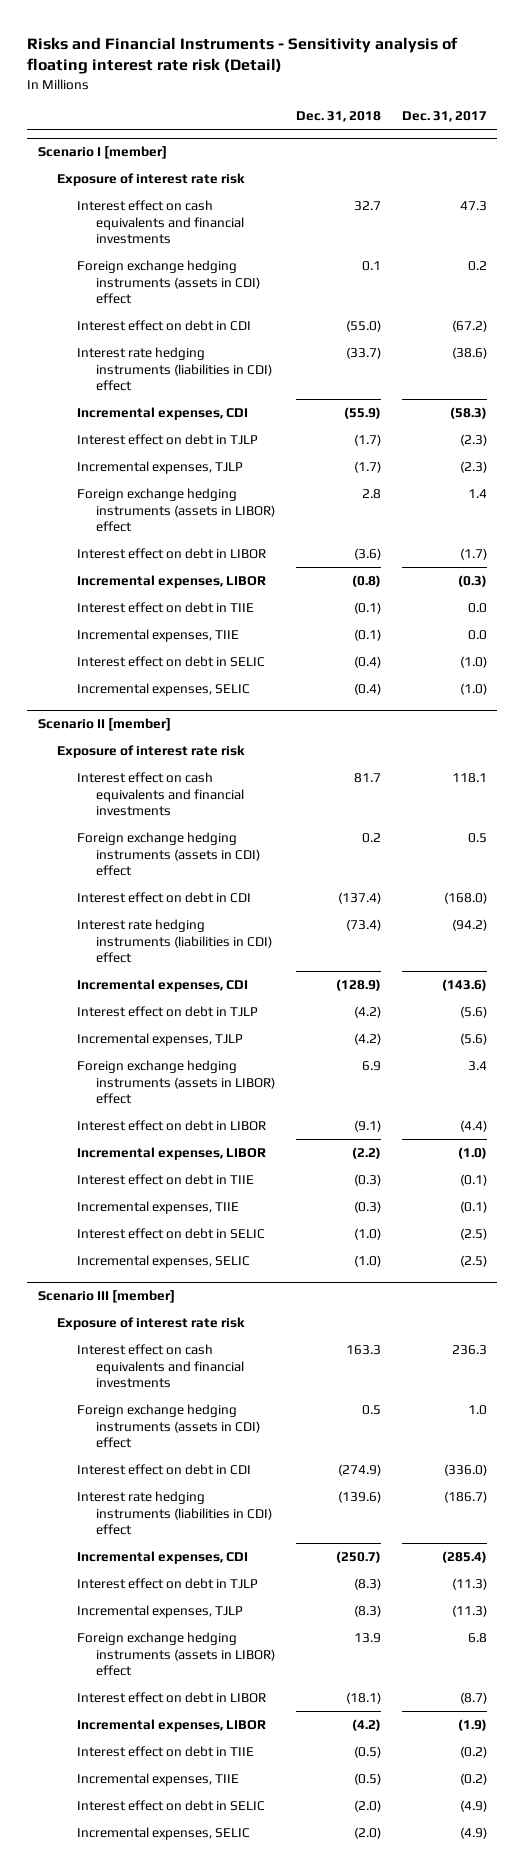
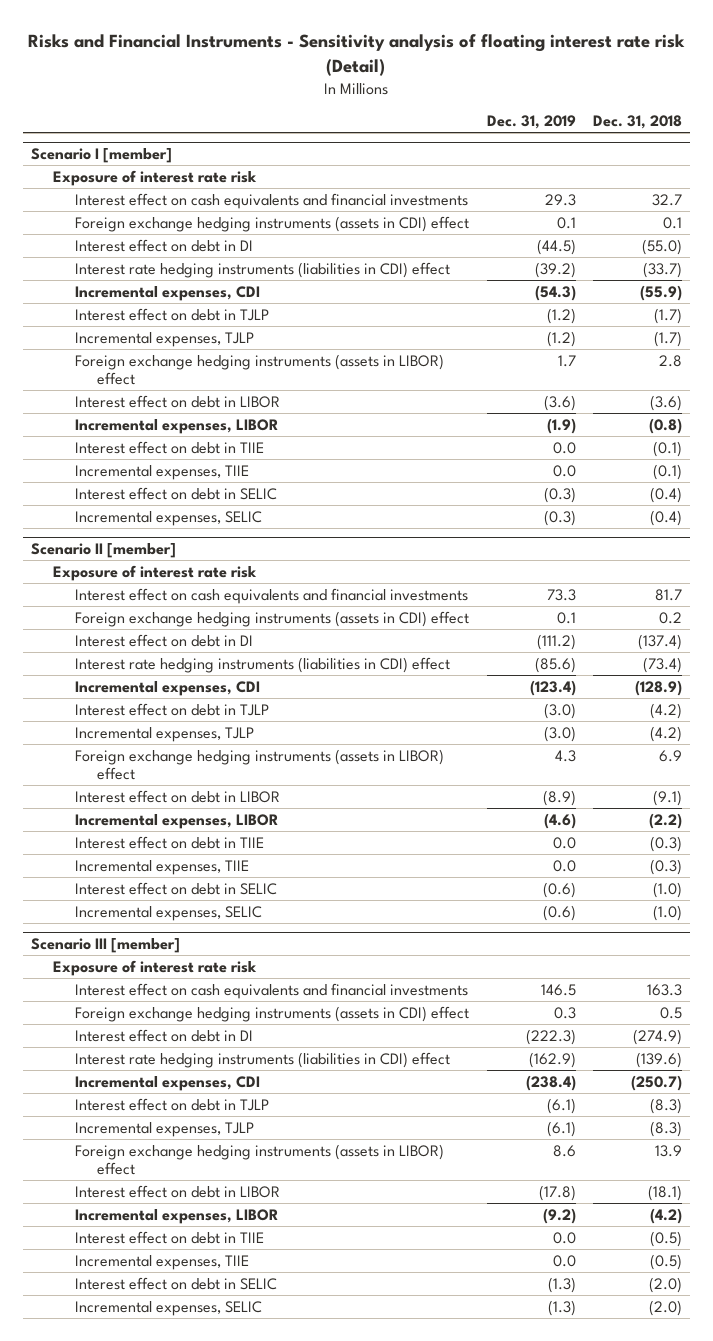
- | Dec. 31, 2018 | Dec. 31, 2017
+ | Dec. 31, 2019 | Dec. 31, 2018
@ Scenario I [member]
- Interest effect on debt in CDI | (55.0) | (67.2)
+ Interest effect on debt in DI | (44.5) | (55.0)
@ Scenario II [member]
- Interest effect on debt in CDI | (137.4) | (168.0)
+ Interest effect on debt in DI | (111.2) | (137.4)
@ Scenario III [member]
- Interest effect on debt in CDI | (274.9) | (336.0)
+ Interest effect on debt in DI | (222.3) | (274.9)

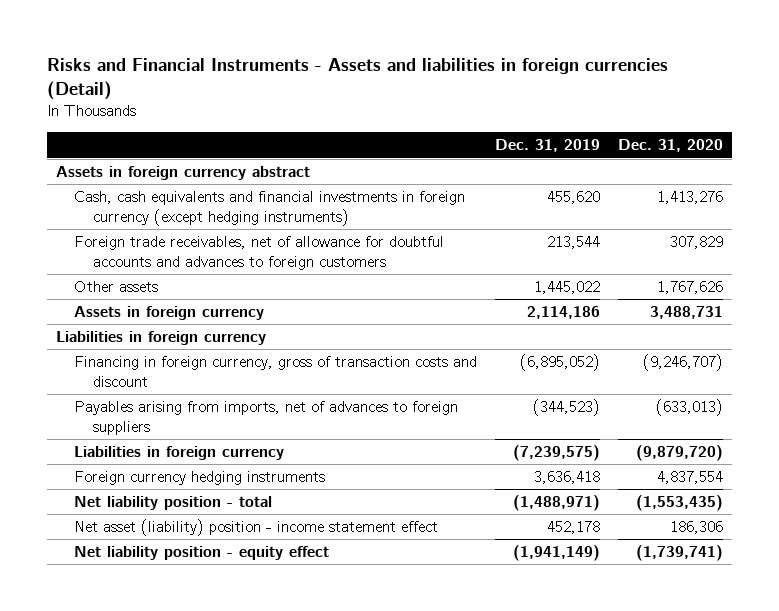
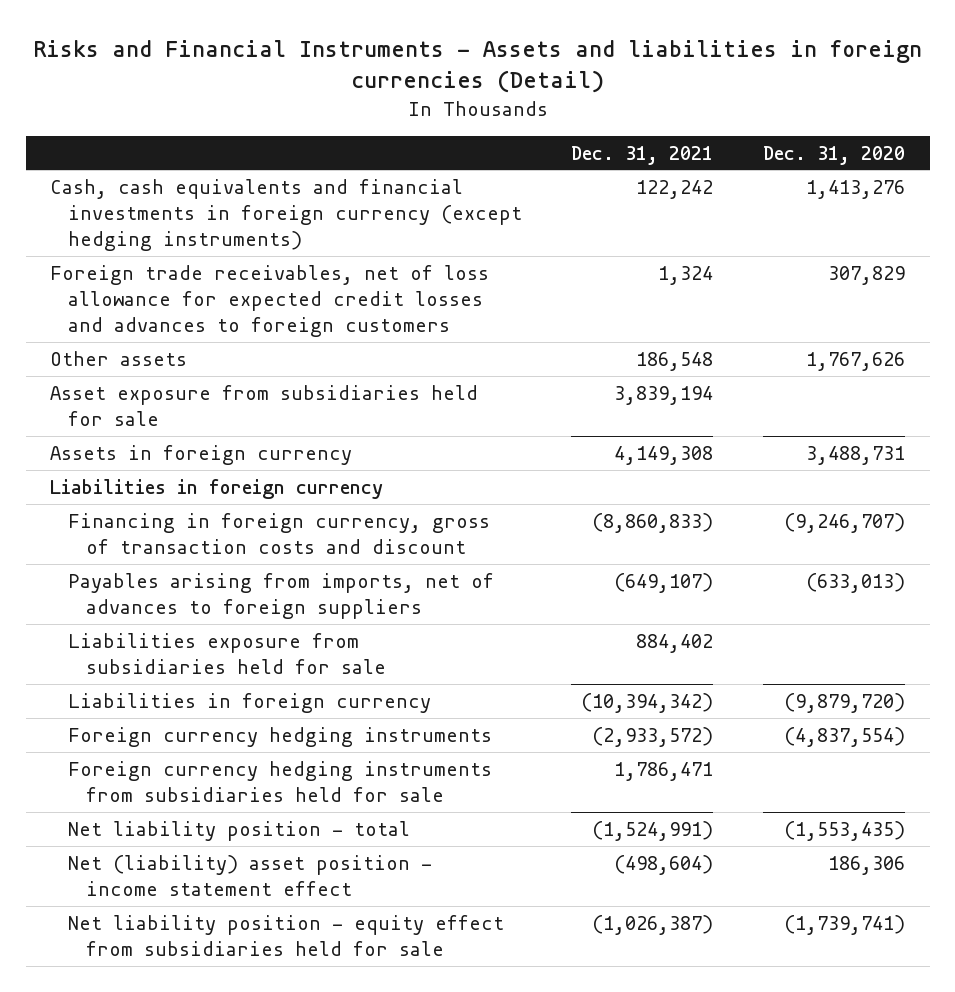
- | Dec. 31, 2019 | Dec. 31, 2020
+ | Dec. 31, 2021 | Dec. 31, 2020
- Assets in foreign currency abstract
- Foreign trade receivables, net of allowance for doubtful accounts and advances to foreign customers | 213,544 | 307,829
+ Foreign trade receivables, net of loss allowance for expected credit losses and advances to foreign customers | 1,324 | 307,829
+ Asset exposure from subsidiaries held for sale | 3,839,194 |
+ Liabilities exposure from subsidiaries held for sale | 884,402 |
- Foreign currency hedging instruments | 3,636,418 | 4,837,554
+ Foreign currency hedging instruments | (2,933,572) | (4,837,554)
+ Foreign currency hedging instruments from subsidiaries held for sale | 1,786,471 |
- Net asset (liability) position - income statement effect | 452,178 | 186,306
- Net liability position - equity effect | (1,941,149) | (1,739,741)
+ Net (liability) asset position - income statement effect | (498,604) | 186,306
+ Net liability position - equity effect from subsidiaries held for sale | (1,026,387) | (1,739,741)

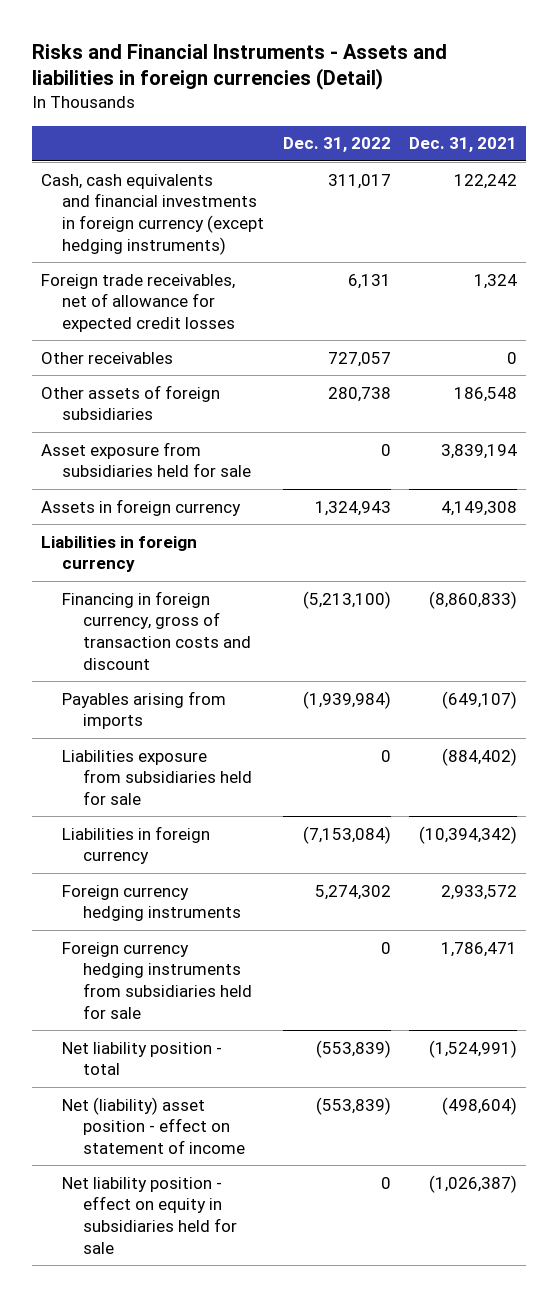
- | Dec. 31, 2021 | Dec. 31, 2020
+ | Dec. 31, 2022 | Dec. 31, 2021
- Foreign trade receivables, net of loss allowance for expected credit losses and advances to foreign customers | 1,324 | 307,829
- Other assets | 186,548 | 1,767,626
+ Foreign trade receivables, net of allowance for expected credit losses | 6,131 | 1,324
+ Other receivables | 727,057 | 0
+ Other assets of foreign subsidiaries | 280,738 | 186,548
- Payables arising from imports, net of advances to foreign suppliers | (649,107) | (633,013)
- Liabilities exposure from subsidiaries held for sale | 884,402 |
+ Payables arising from imports | (1,939,984) | (649,107)
+ Liabilities exposure from subsidiaries held for sale | 0 | (884,402)
- Foreign currency hedging instruments | (2,933,572) | (4,837,554)
+ Foreign currency hedging instruments | 5,274,302 | 2,933,572
- Net (liability) asset position - income statement effect | (498,604) | 186,306
- Net liability position - equity effect from subsidiaries held for sale | (1,026,387) | (1,739,741)
+ Net (liability) asset position - effect on statement of income | (553,839) | (498,604)
+ Net liability position - effect on equity in subsidiaries held for sale | 0 | (1,026,387)

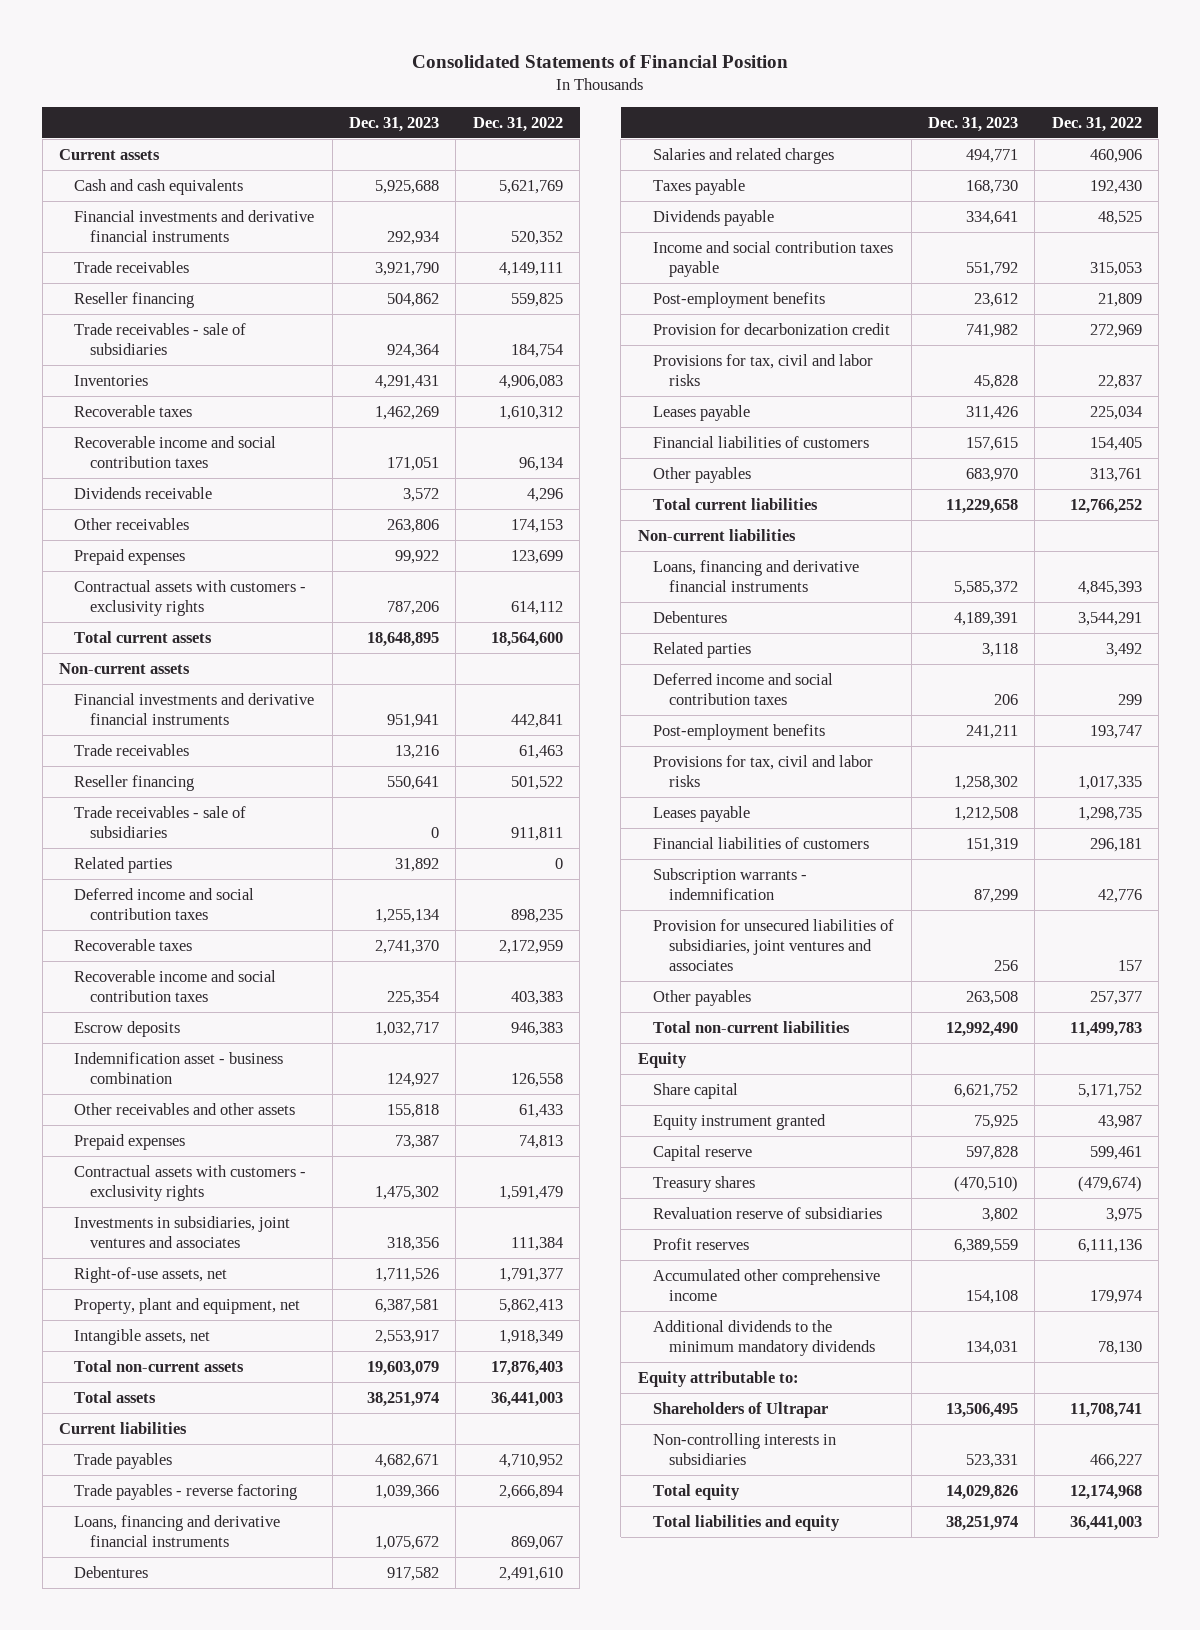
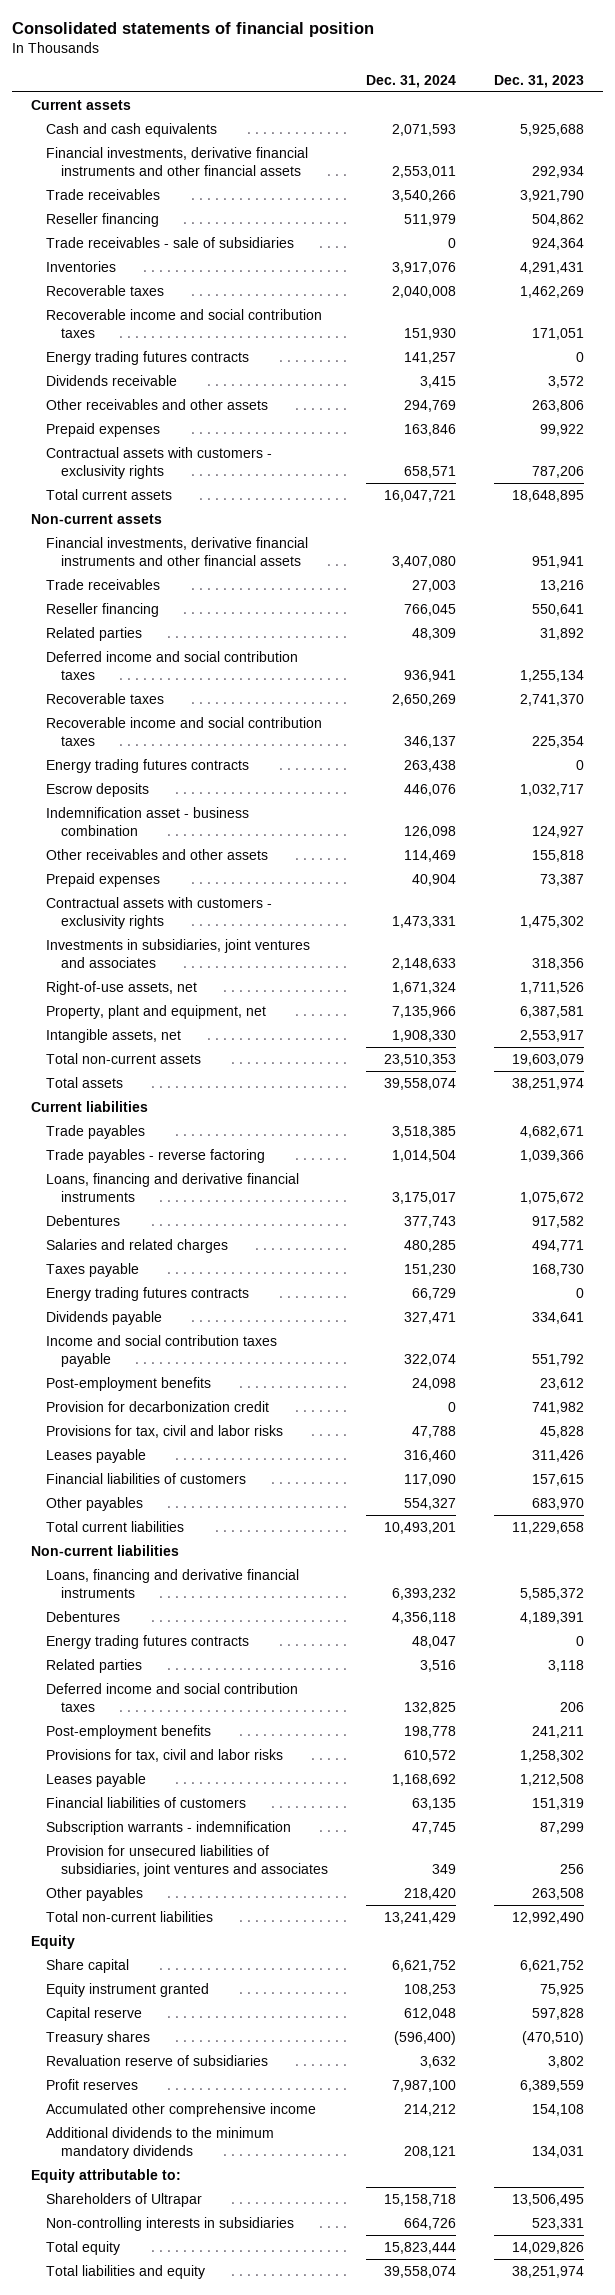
- Consolidated Statements of Financial Position
+ Consolidated statements of financial position
- | Dec. 31, 2023 | Dec. 31, 2022
+ | Dec. 31, 2024 | Dec. 31, 2023
- Financial investments and derivative financial instruments | 292,934 | 520,352
+ Financial investments, derivative financial instruments and other financial assets | 2,553,011 | 292,934
+ Energy trading futures contracts | 141,257 | 0
- Other receivables | 263,806 | 174,153
+ Other receivables and other assets | 294,769 | 263,806
- Financial investments and derivative financial instruments | 951,941 | 442,841
+ Financial investments, derivative financial instruments and other financial assets | 3,407,080 | 951,941
- Trade receivables - sale of subsidiaries | 0 | 911,811
+ Energy trading futures contracts | 263,438 | 0
+ Energy trading futures contracts | 66,729 | 0
+ Energy trading futures contracts | 48,047 | 0

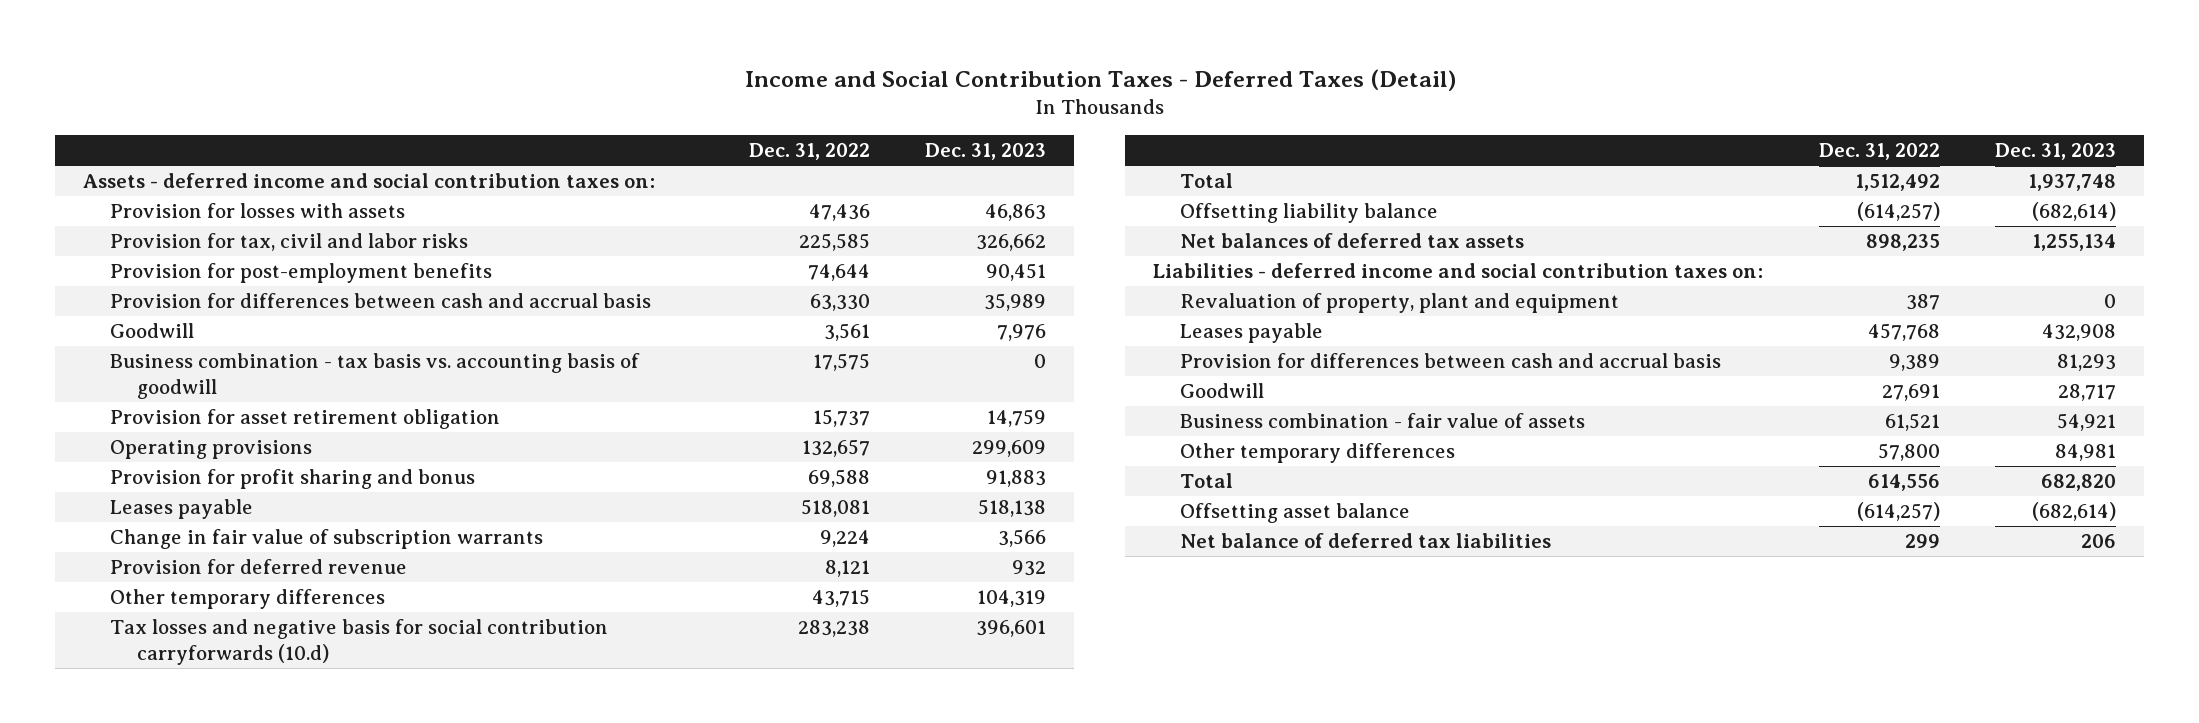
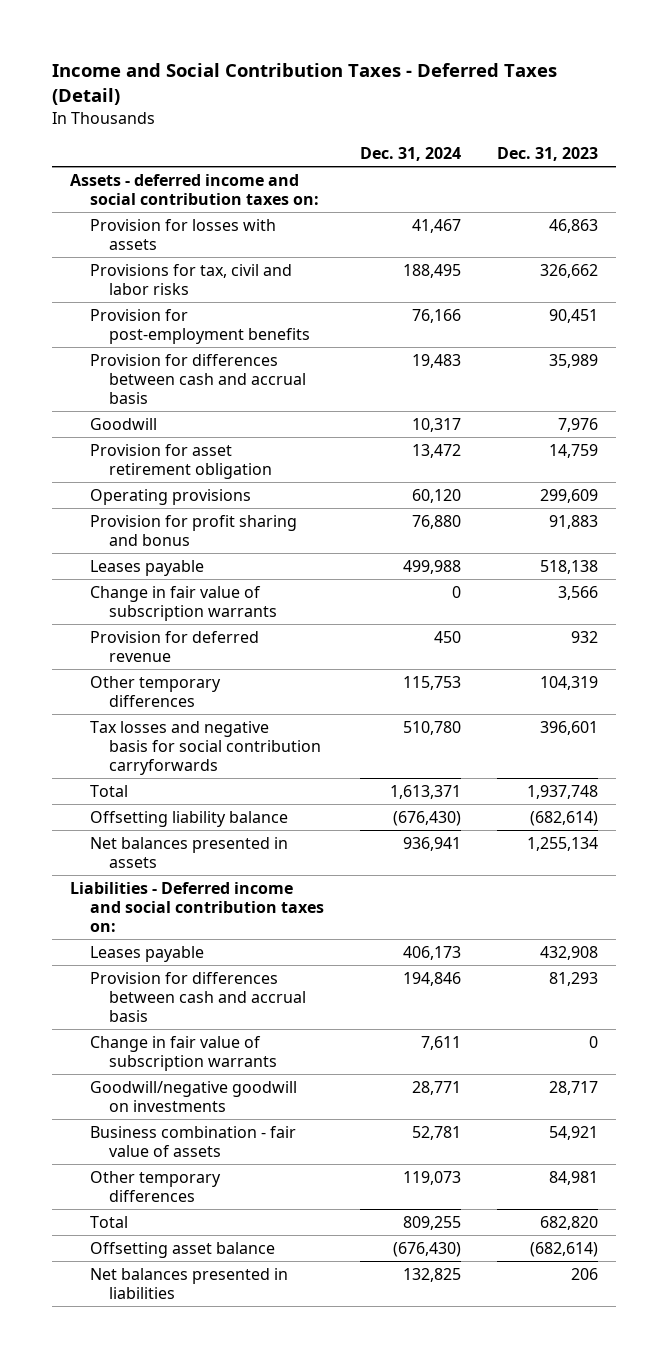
- | Dec. 31, 2022 | Dec. 31, 2023
+ | Dec. 31, 2024 | Dec. 31, 2023
- Provision for tax, civil and labor risks | 225,585 | 326,662
+ Provisions for tax, civil and labor risks | 188,495 | 326,662
- Business combination - tax basis vs. accounting basis of goodwill | 17,575 | 0
- Tax losses and negative basis for social contribution carryforwards (10.d) | 283,238 | 396,601
+ Tax losses and negative basis for social contribution carryforwards | 510,780 | 396,601
- Net balances of deferred tax assets | 898,235 | 1,255,134
- Liabilities - deferred income and social contribution taxes on:
- Revaluation of property, plant and equipment | 387 | 0
+ Net balances presented in assets | 936,941 | 1,255,134
+ Liabilities - Deferred income and social contribution taxes on:
- Goodwill | 27,691 | 28,717
+ Change in fair value of subscription warrants | 7,611 | 0
+ Goodwill/negative goodwill on investments | 28,771 | 28,717
- Net balance of deferred tax liabilities | 299 | 206
+ Net balances presented in liabilities | 132,825 | 206

